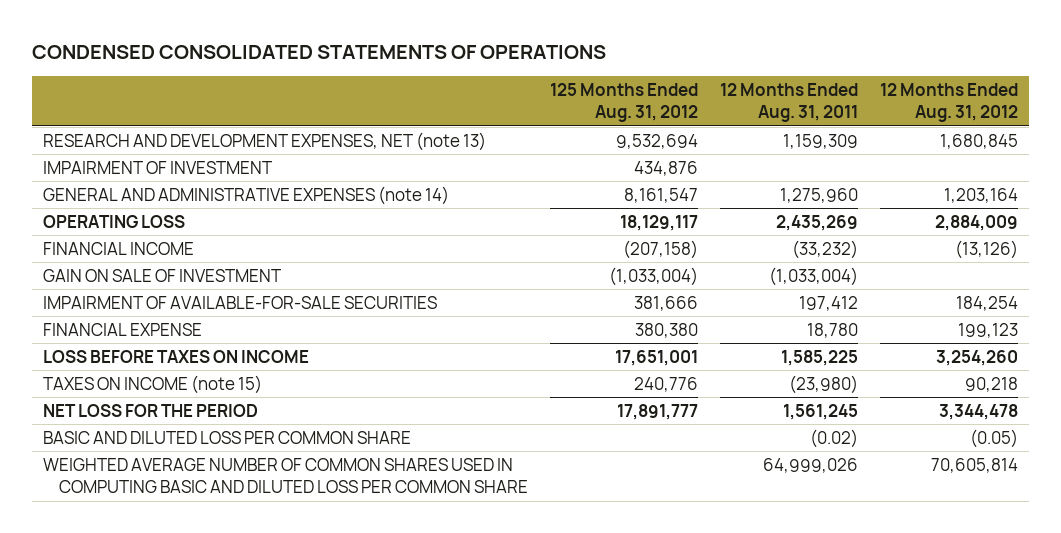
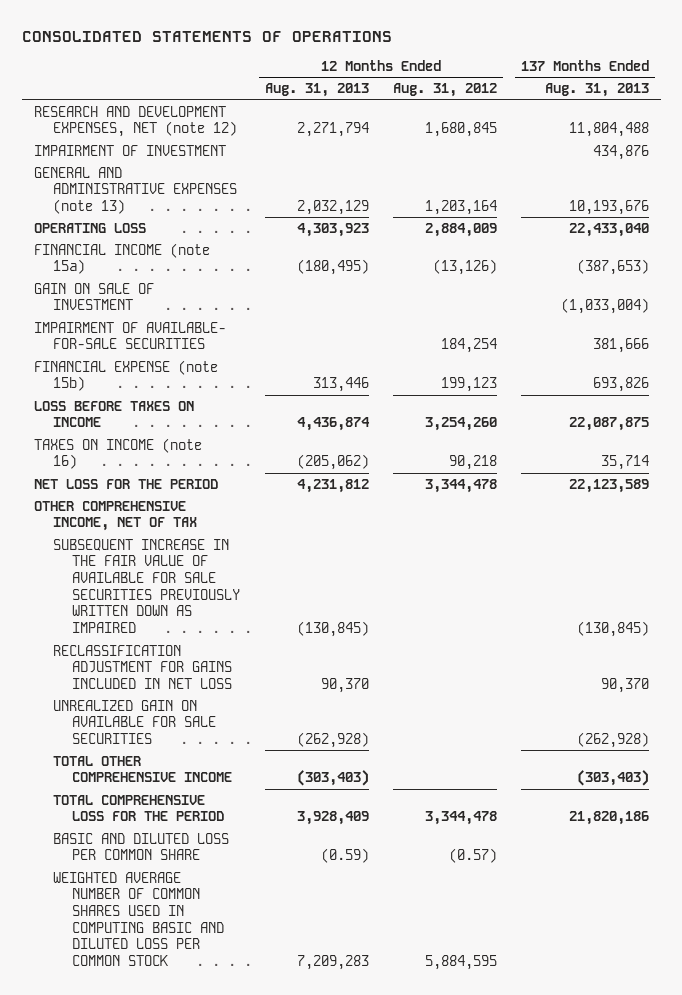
- CONDENSED CONSOLIDATED STATEMENTS OF OPERATIONS
+ CONSOLIDATED STATEMENTS OF OPERATIONS
- | 125 Months Ended Aug. 31, 2012 | 12 Months Ended Aug. 31, 2011 | 12 Months Ended Aug. 31, 2012
+ | 12 Months Ended Aug. 31, 2013 | 12 Months Ended Aug. 31, 2012 | 137 Months Ended Aug. 31, 2013
- RESEARCH AND DEVELOPMENT EXPENSES, NET (note 13) | 9,532,694 | 1,159,309 | 1,680,845
+ RESEARCH AND DEVELOPMENT EXPENSES, NET (note 12) | 2,271,794 | 1,680,845 | 11,804,488
- GENERAL AND ADMINISTRATIVE EXPENSES (note 14) | 8,161,547 | 1,275,960 | 1,203,164
+ GENERAL AND ADMINISTRATIVE EXPENSES (note 13) | 2,032,129 | 1,203,164 | 10,193,676
- FINANCIAL INCOME | (207,158) | (33,232) | (13,126)
+ FINANCIAL INCOME (note 15a) | (180,495) | (13,126) | (387,653)
- IMPAIRMENT OF AVAILABLE-FOR-SALE SECURITIES | 381,666 | 197,412 | 184,254
- FINANCIAL EXPENSE | 380,380 | 18,780 | 199,123
+ IMPAIRMENT OF AVAILABLE- FOR-SALE SECURITIES | | 184,254 | 381,666
+ FINANCIAL EXPENSE (note 15b) | 313,446 | 199,123 | 693,826
- TAXES ON INCOME (note 15) | 240,776 | (23,980) | 90,218
+ TAXES ON INCOME (note 16) | (205,062) | 90,218 | 35,714
- BASIC AND DILUTED LOSS PER COMMON SHARE | | (0.02) | (0.05)
- WEIGHTED AVERAGE NUMBER OF COMMON SHARES USED IN COMPUTING BASIC AND DILUTED LOSS PER COMMON SHARE | | 64,999,026 | 70,605,814
+ OTHER COMPREHENSIVE INCOME, NET OF TAX
+ SUBSEQUENT INCREASE IN THE FAIR VALUE OF AVAILABLE FOR SALE SECURITIES PREVIOUSLY WRITTEN DOWN AS IMPAIRED | (130,845) | | (130,845)
+ RECLASSIFICATION ADJUSTMENT FOR GAINS INCLUDED IN NET LOSS | 90,370 | | 90,370
+ UNREALIZED GAIN ON AVAILABLE FOR SALE SECURITIES | (262,928) | | (262,928)
+ TOTAL OTHER COMPREHENSIVE INCOME | (303,403) | | (303,403)
+ TOTAL COMPREHENSIVE LOSS FOR THE PERIOD | 3,928,409 | 3,344,478 | 21,820,186
+ BASIC AND DILUTED LOSS PER COMMON SHARE | (0.59) | (0.57) |
+ WEIGHTED AVERAGE NUMBER OF COMMON SHARES USED IN COMPUTING BASIC AND DILUTED LOSS PER COMMON STOCK | 7,209,283 | 5,884,595 |

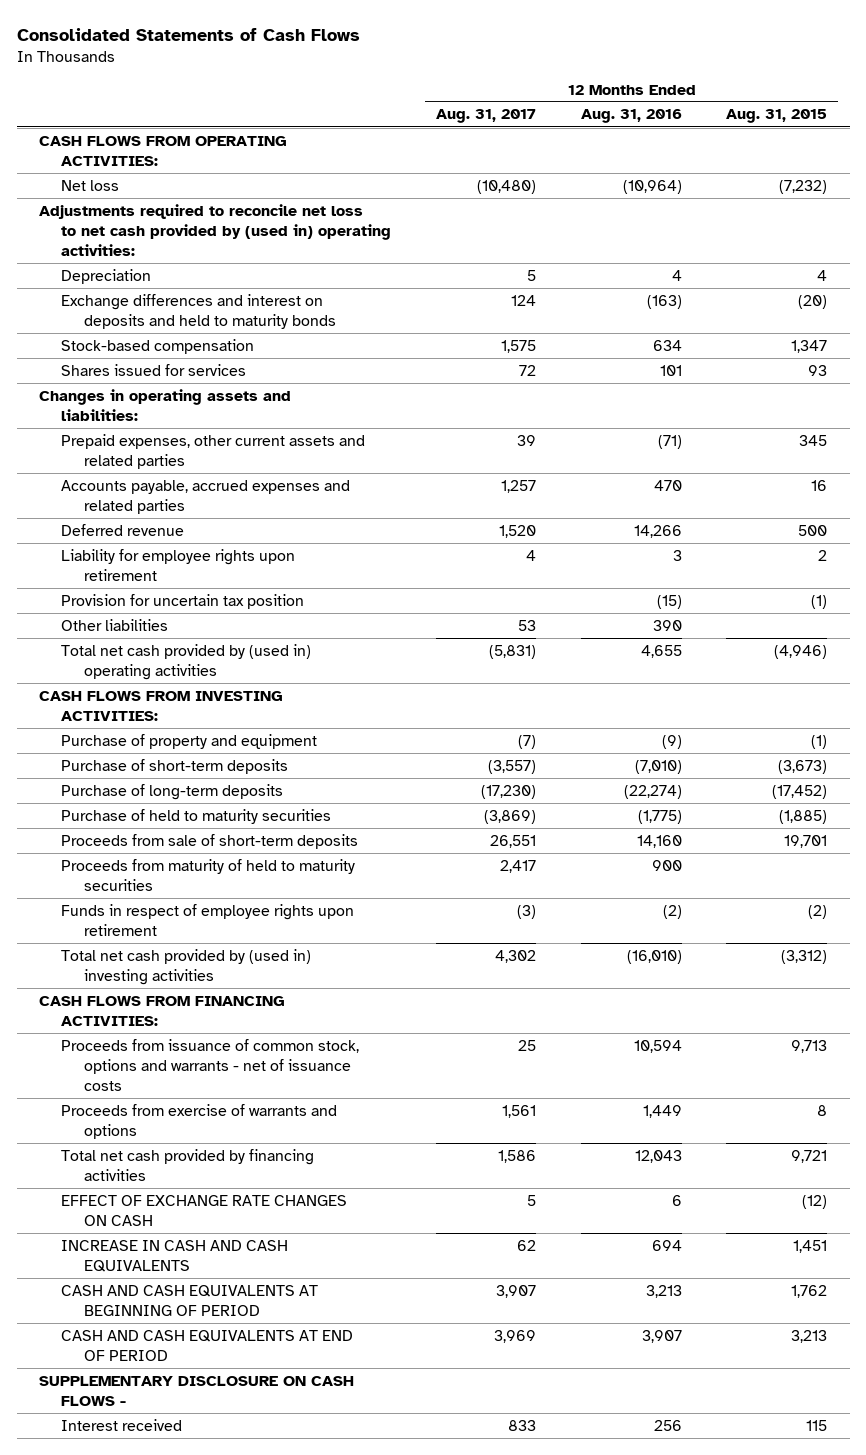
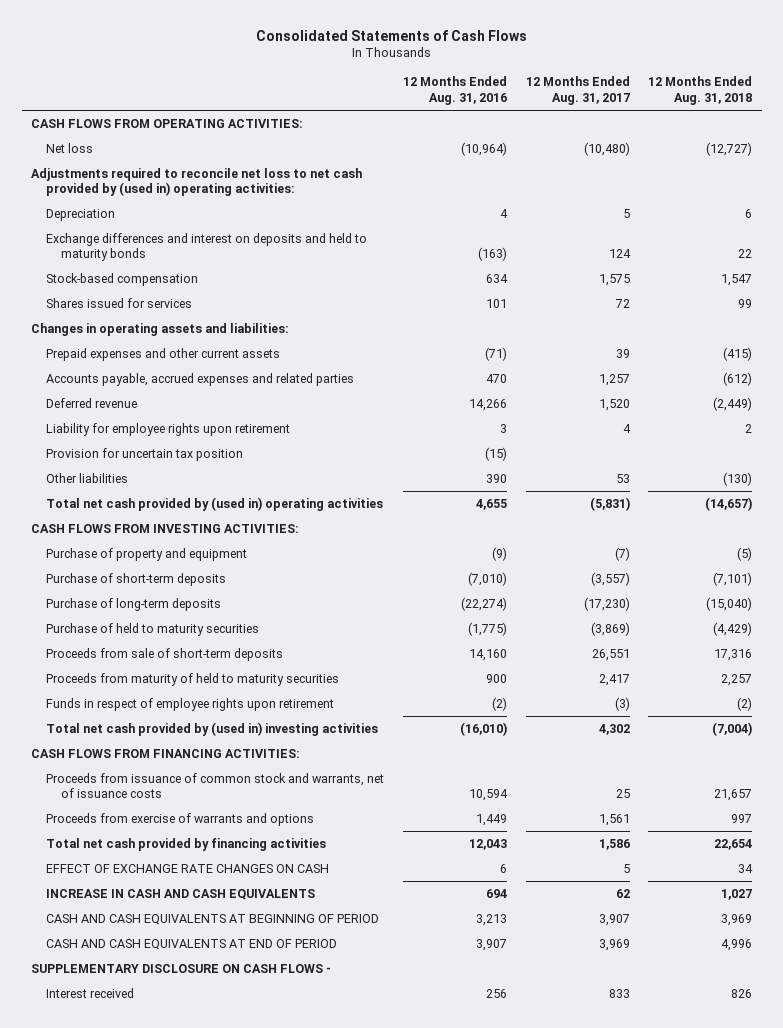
- | 12 Months Ended Aug. 31, 2017 | 12 Months Ended Aug. 31, 2016 | 12 Months Ended Aug. 31, 2015
+ | 12 Months Ended Aug. 31, 2016 | 12 Months Ended Aug. 31, 2017 | 12 Months Ended Aug. 31, 2018
- Prepaid expenses, other current assets and related parties | 39 | (71) | 345
+ Prepaid expenses and other current assets | (71) | 39 | (415)
- Proceeds from issuance of common stock, options and warrants - net of issuance costs | 25 | 10,594 | 9,713
+ Proceeds from issuance of common stock and warrants, net of issuance costs | 10,594 | 25 | 21,657

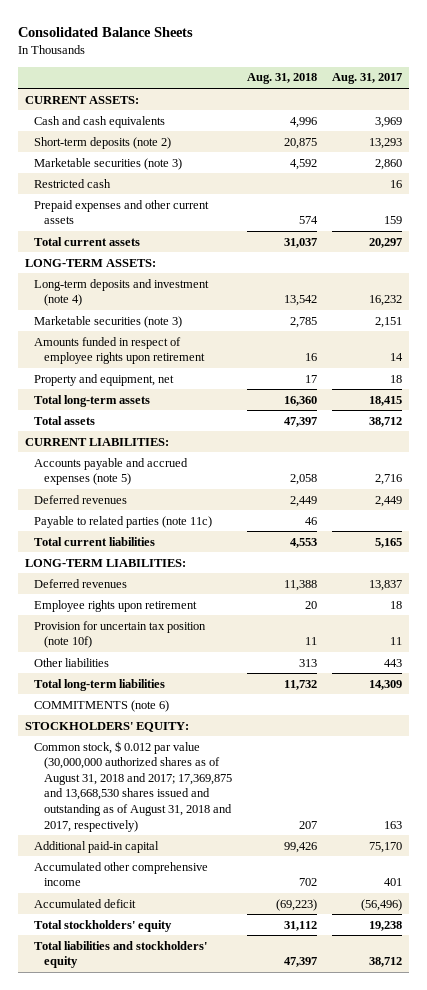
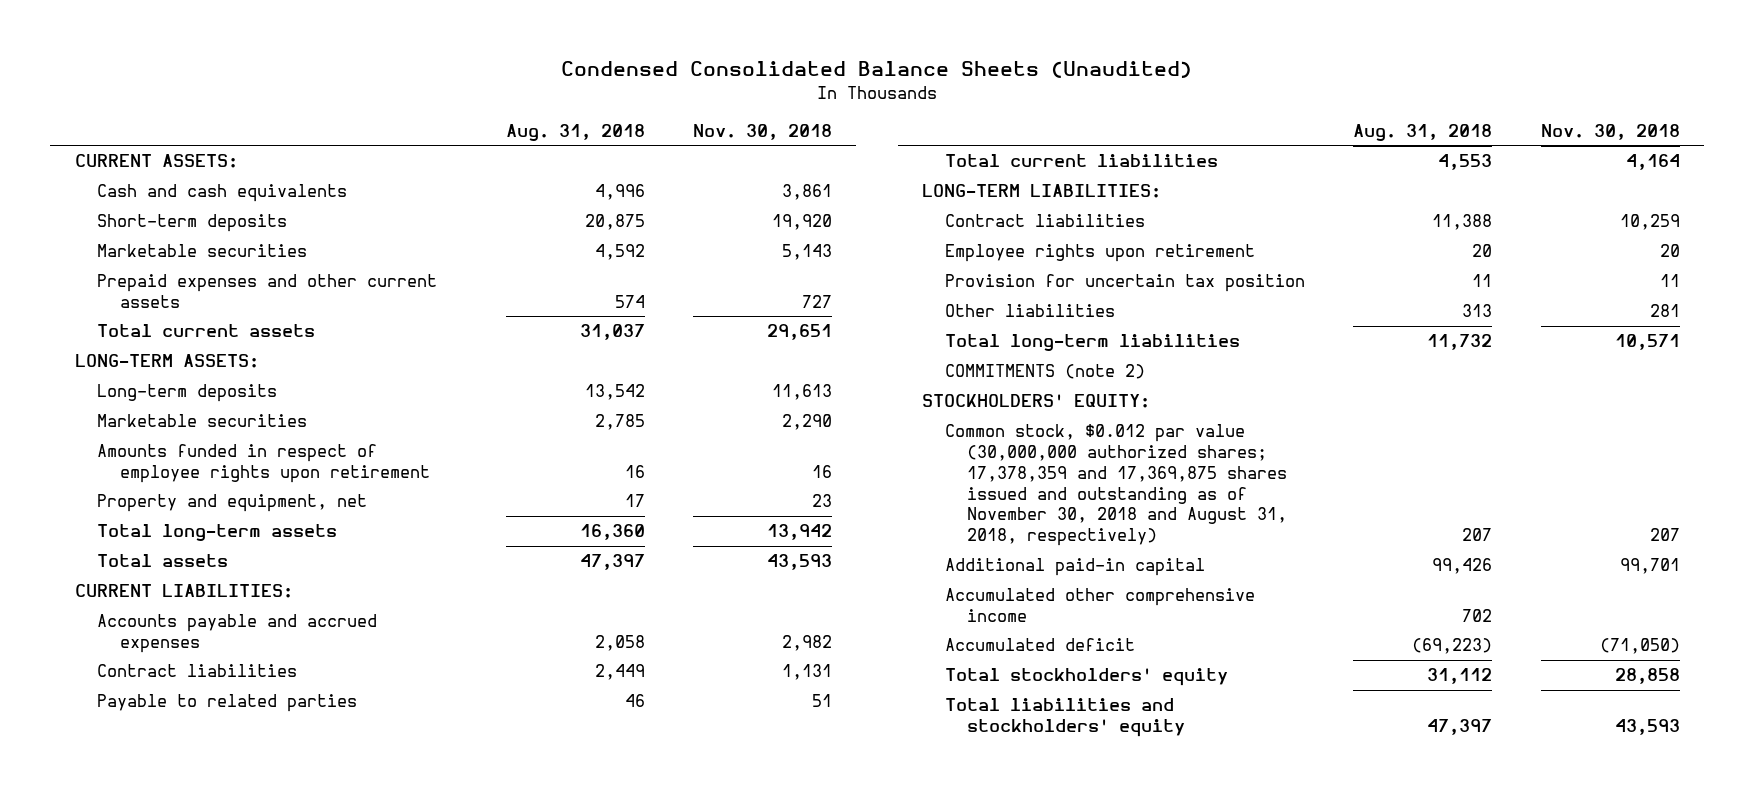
- Consolidated Balance Sheets
+ Condensed Consolidated Balance Sheets (Unaudited)
- | Aug. 31, 2018 | Aug. 31, 2017
+ | Aug. 31, 2018 | Nov. 30, 2018
- Short-term deposits (note 2) | 20,875 | 13,293
- Marketable securities (note 3) | 4,592 | 2,860
- Restricted cash | | 16
+ Short-term deposits | 20,875 | 19,920
+ Marketable securities | 4,592 | 5,143
- Long-term deposits and investment (note 4) | 13,542 | 16,232
- Marketable securities (note 3) | 2,785 | 2,151
+ Long-term deposits | 13,542 | 11,613
+ Marketable securities | 2,785 | 2,290
- Accounts payable and accrued expenses (note 5) | 2,058 | 2,716
- Deferred revenues | 2,449 | 2,449
- Payable to related parties (note 11c) | 46 |
+ Accounts payable and accrued expenses | 2,058 | 2,982
+ Contract liabilities | 2,449 | 1,131
+ Payable to related parties | 46 | 51
- Deferred revenues | 11,388 | 13,837
+ Contract liabilities | 11,388 | 10,259
- Provision for uncertain tax position (note 10f) | 11 | 11
+ Provision for uncertain tax position | 11 | 11
- COMMITMENTS (note 6)
+ COMMITMENTS (note 2)
- Common stock, $ 0.012 par value (30,000,000 authorized shares as of August 31, 2018 and 2017; 17,369,875 and 13,668,530 shares issued and outstanding as of August 31, 2018 and 2017, respectively) | 207 | 163
+ Common stock, $0.012 par value (30,000,000 authorized shares; 17,378,359 and 17,369,875 shares issued and outstanding as of November 30, 2018 and August 31, 2018, respectively) | 207 | 207

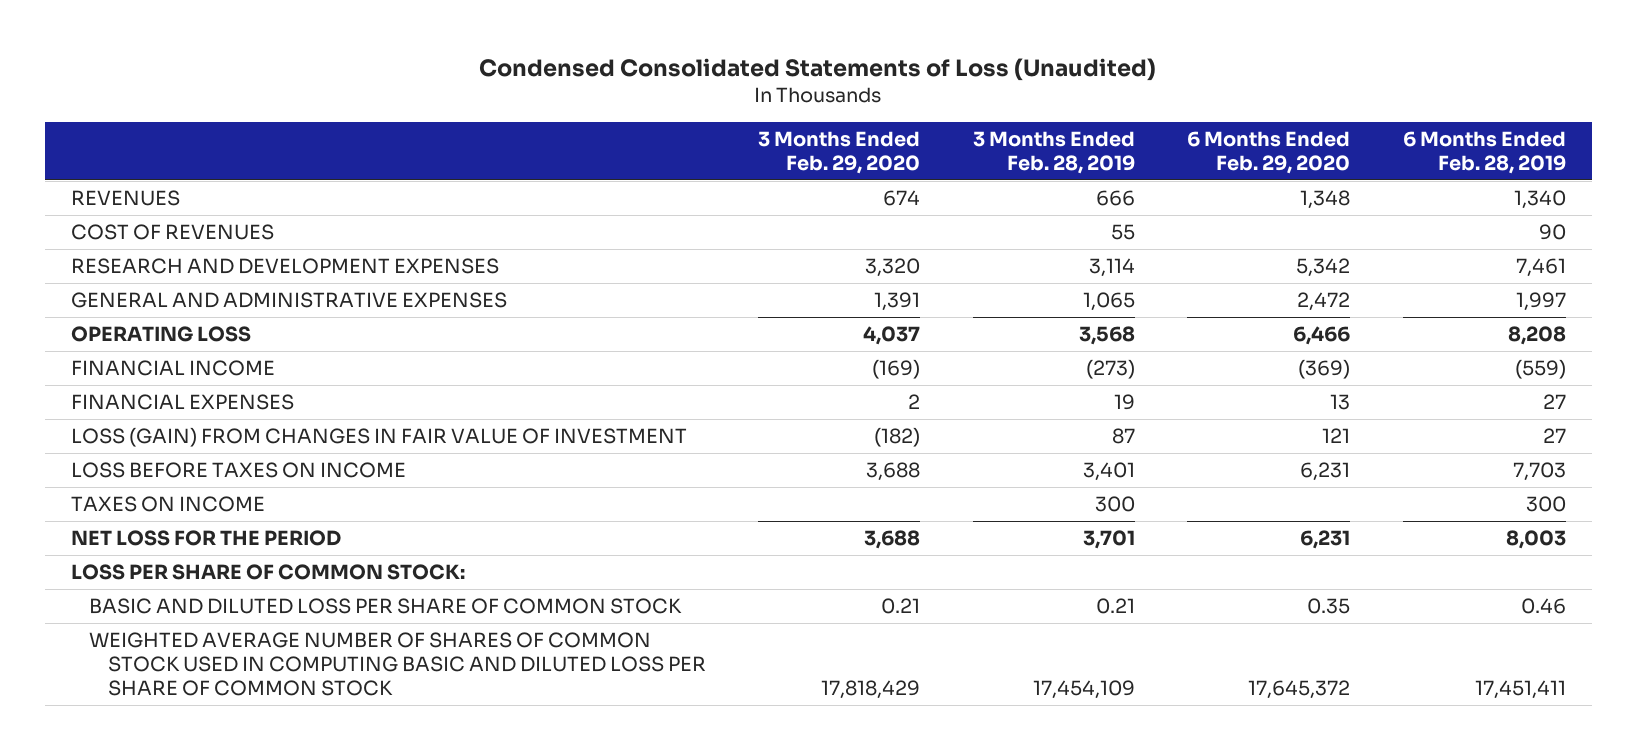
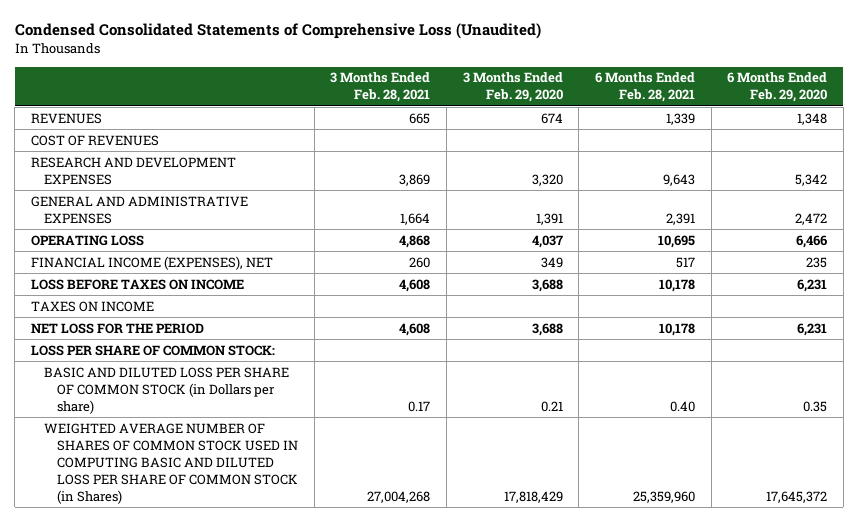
- Condensed Consolidated Statements of Loss (Unaudited)
+ Condensed Consolidated Statements of Comprehensive Loss (Unaudited)
- | 3 Months Ended Feb. 29, 2020 | 3 Months Ended Feb. 28, 2019 | 6 Months Ended Feb. 29, 2020 | 6 Months Ended Feb. 28, 2019
+ | 3 Months Ended Feb. 28, 2021 | 3 Months Ended Feb. 29, 2020 | 6 Months Ended Feb. 28, 2021 | 6 Months Ended Feb. 29, 2020
- FINANCIAL INCOME | (169) | (273) | (369) | (559)
- FINANCIAL EXPENSES | 2 | 19 | 13 | 27
- LOSS (GAIN) FROM CHANGES IN FAIR VALUE OF INVESTMENT | (182) | 87 | 121 | 27
+ FINANCIAL INCOME (EXPENSES), NET | 260 | 349 | 517 | 235
- BASIC AND DILUTED LOSS PER SHARE OF COMMON STOCK | 0.21 | 0.21 | 0.35 | 0.46
- WEIGHTED AVERAGE NUMBER OF SHARES OF COMMON STOCK USED IN COMPUTING BASIC AND DILUTED LOSS PER SHARE OF COMMON STOCK | 17,818,429 | 17,454,109 | 17,645,372 | 17,451,411
+ BASIC AND DILUTED LOSS PER SHARE OF COMMON STOCK (in Dollars per share) | 0.17 | 0.21 | 0.40 | 0.35
+ WEIGHTED AVERAGE NUMBER OF SHARES OF COMMON STOCK USED IN COMPUTING BASIC AND DILUTED LOSS PER SHARE OF COMMON STOCK (in Shares) | 27,004,268 | 17,818,429 | 25,359,960 | 17,645,372

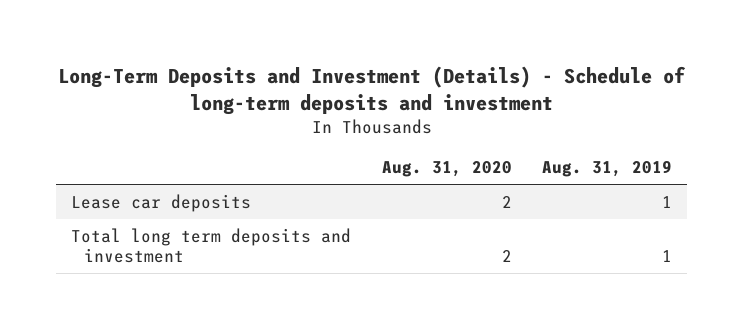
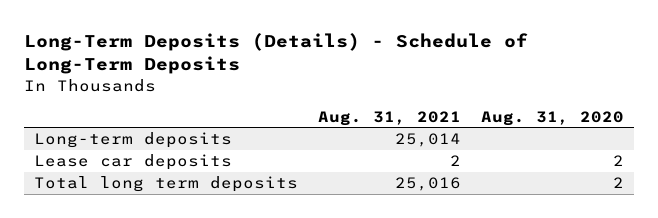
- Long-Term Deposits and Investment (Details) - Schedule of long-term deposits and investment
+ Long-Term Deposits (Details) - Schedule of Long-Term Deposits
- | Aug. 31, 2020 | Aug. 31, 2019
+ | Aug. 31, 2021 | Aug. 31, 2020
+ Long-term deposits | 25,014 |
- Total long term deposits and investment | 2 | 1
+ Total long term deposits | 25,016 | 2

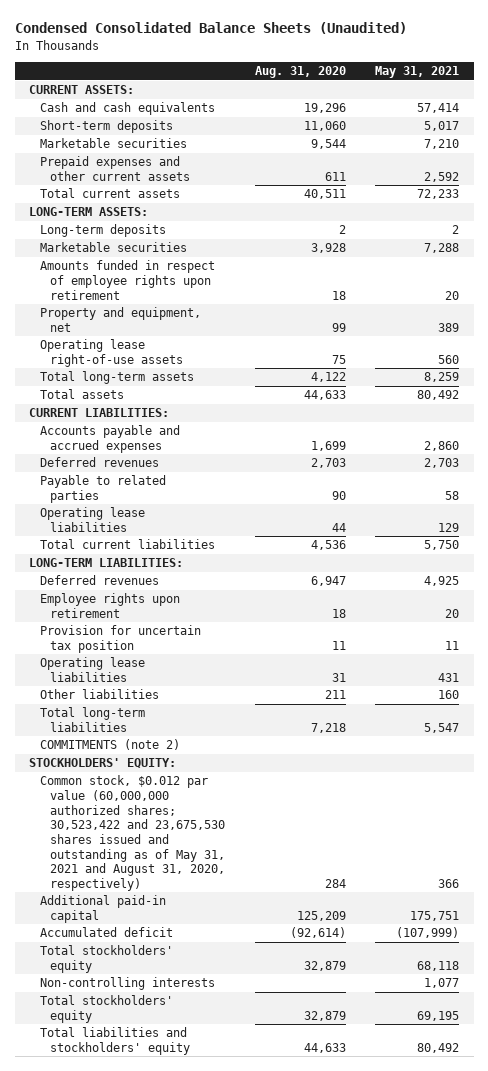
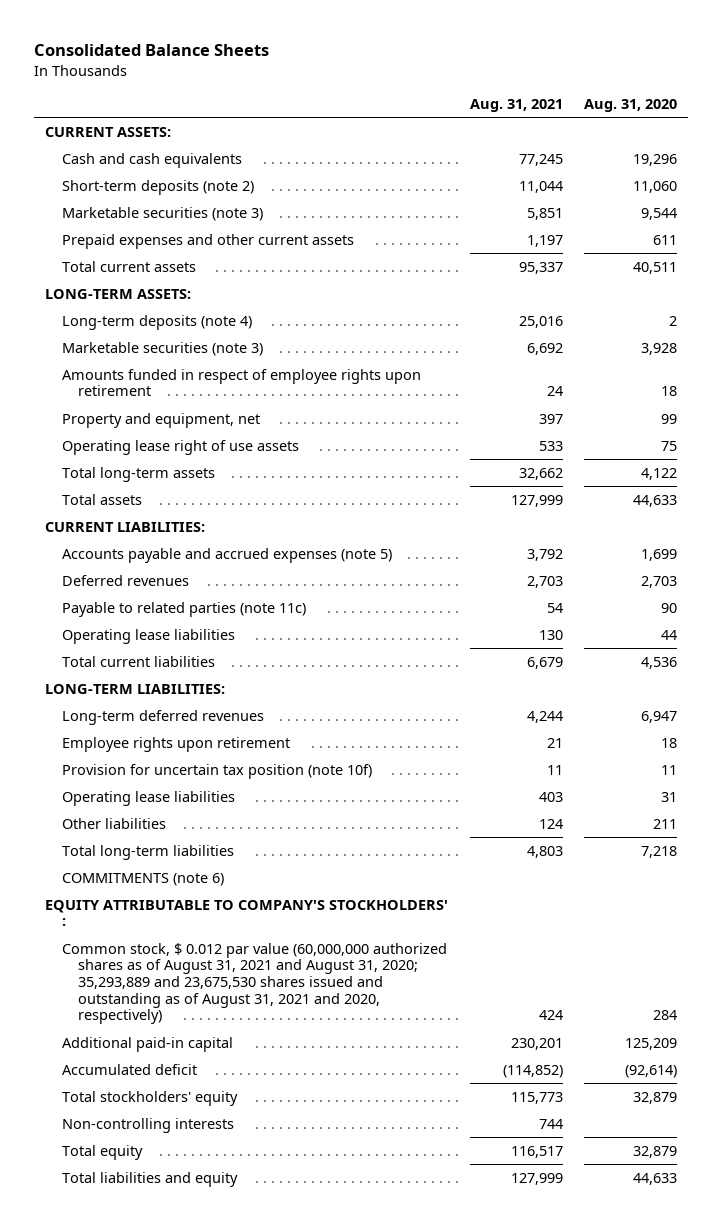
- Condensed Consolidated Balance Sheets (Unaudited)
+ Consolidated Balance Sheets
- | Aug. 31, 2020 | May 31, 2021
+ | Aug. 31, 2021 | Aug. 31, 2020
- Short-term deposits | 11,060 | 5,017
- Marketable securities | 9,544 | 7,210
+ Short-term deposits (note 2) | 11,044 | 11,060
+ Marketable securities (note 3) | 5,851 | 9,544
- Long-term deposits | 2 | 2
- Marketable securities | 3,928 | 7,288
+ Long-term deposits (note 4) | 25,016 | 2
+ Marketable securities (note 3) | 6,692 | 3,928
- Operating lease right-of-use assets | 75 | 560
+ Operating lease right of use assets | 533 | 75
- Accounts payable and accrued expenses | 1,699 | 2,860
+ Accounts payable and accrued expenses (note 5) | 3,792 | 1,699
- Payable to related parties | 90 | 58
+ Payable to related parties (note 11c) | 54 | 90
- Deferred revenues | 6,947 | 4,925
+ Long-term deferred revenues | 4,244 | 6,947
- Provision for uncertain tax position | 11 | 11
+ Provision for uncertain tax position (note 10f) | 11 | 11
- COMMITMENTS (note 2)
- STOCKHOLDERS' EQUITY:
- Common stock, $0.012 par value (60,000,000 authorized shares; 30,523,422 and 23,675,530 shares issued and outstanding as of May 31, 2021 and August 31, 2020, respectively) | 284 | 366
+ COMMITMENTS (note 6)
+ EQUITY ATTRIBUTABLE TO COMPANY'S STOCKHOLDERS' :
+ Common stock, $ 0.012 par value (60,000,000 authorized shares as of August 31, 2021 and August 31, 2020; 35,293,889 and 23,675,530 shares issued and outstanding as of August 31, 2021 and 2020, respectively) | 424 | 284
- Total stockholders' equity | 32,879 | 69,195
- Total liabilities and stockholders' equity | 44,633 | 80,492
+ Total equity | 116,517 | 32,879
+ Total liabilities and equity | 127,999 | 44,633

